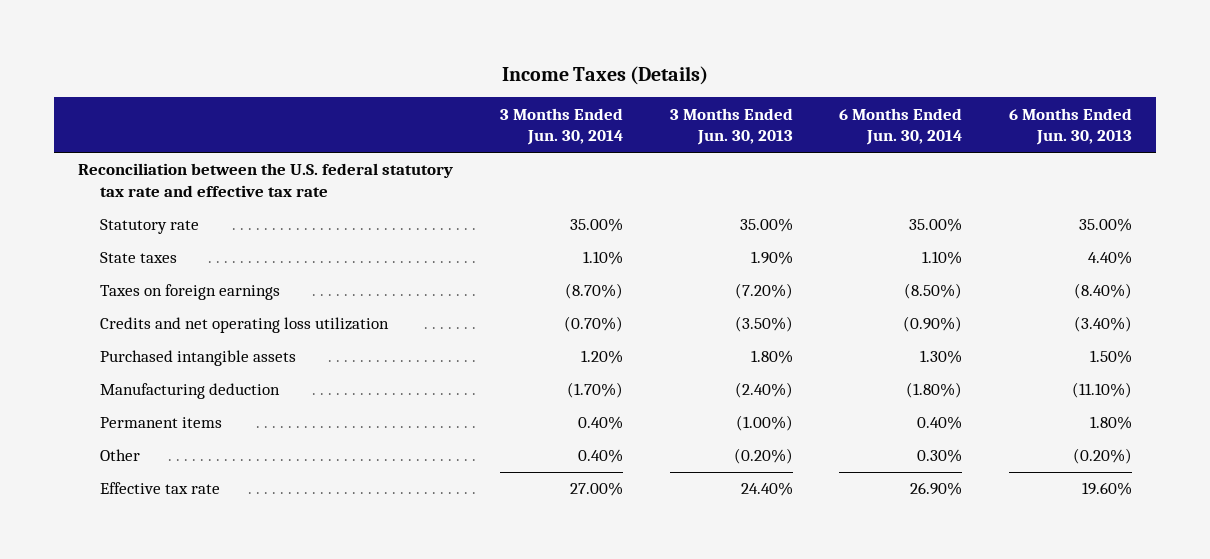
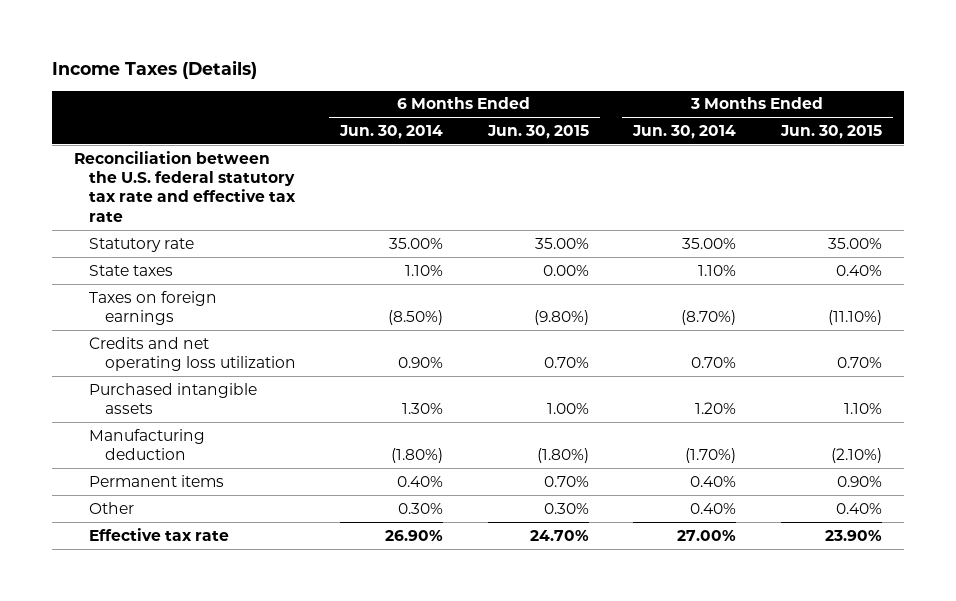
- | 3 Months Ended Jun. 30, 2014 | 3 Months Ended Jun. 30, 2013 | 6 Months Ended Jun. 30, 2014 | 6 Months Ended Jun. 30, 2013
+ | 6 Months Ended Jun. 30, 2014 | 6 Months Ended Jun. 30, 2015 | 3 Months Ended Jun. 30, 2014 | 3 Months Ended Jun. 30, 2015
- Credits and net operating loss utilization | (0.70%) | (3.50%) | (0.90%) | (3.40%)
+ Credits and net operating loss utilization | 0.90% | 0.70% | 0.70% | 0.70%

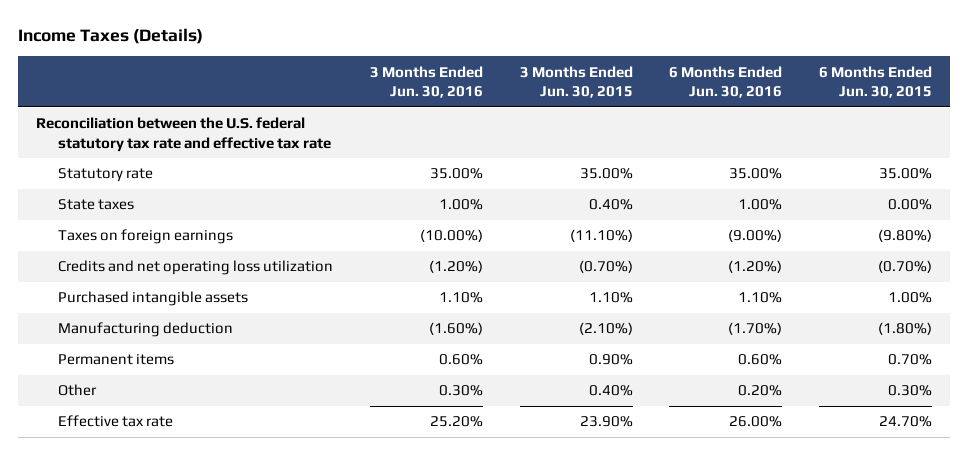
- | 6 Months Ended Jun. 30, 2014 | 6 Months Ended Jun. 30, 2015 | 3 Months Ended Jun. 30, 2014 | 3 Months Ended Jun. 30, 2015
+ | 3 Months Ended Jun. 30, 2016 | 3 Months Ended Jun. 30, 2015 | 6 Months Ended Jun. 30, 2016 | 6 Months Ended Jun. 30, 2015
- Credits and net operating loss utilization | 0.90% | 0.70% | 0.70% | 0.70%
+ Credits and net operating loss utilization | (1.20%) | (0.70%) | (1.20%) | (0.70%)

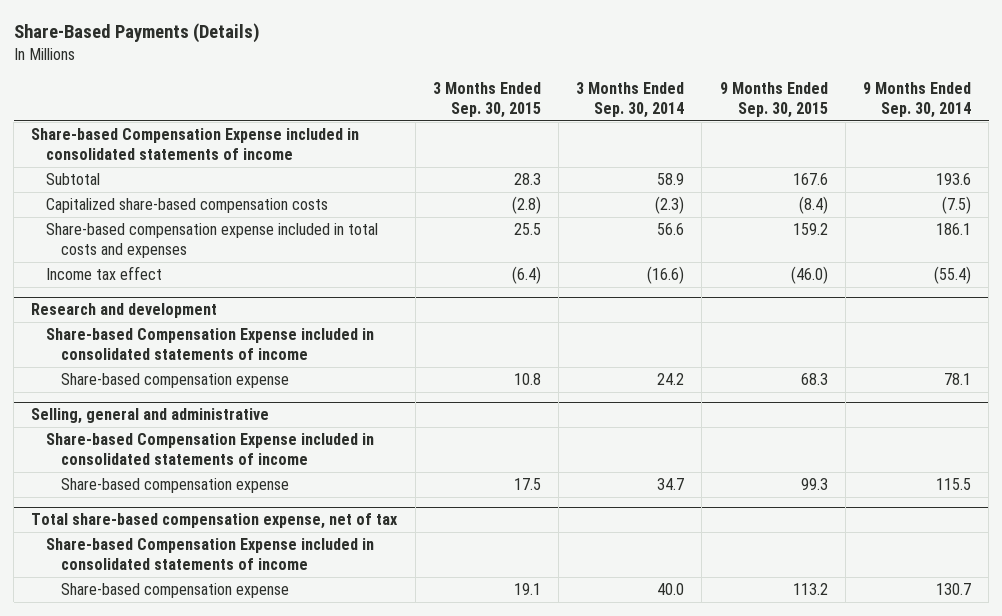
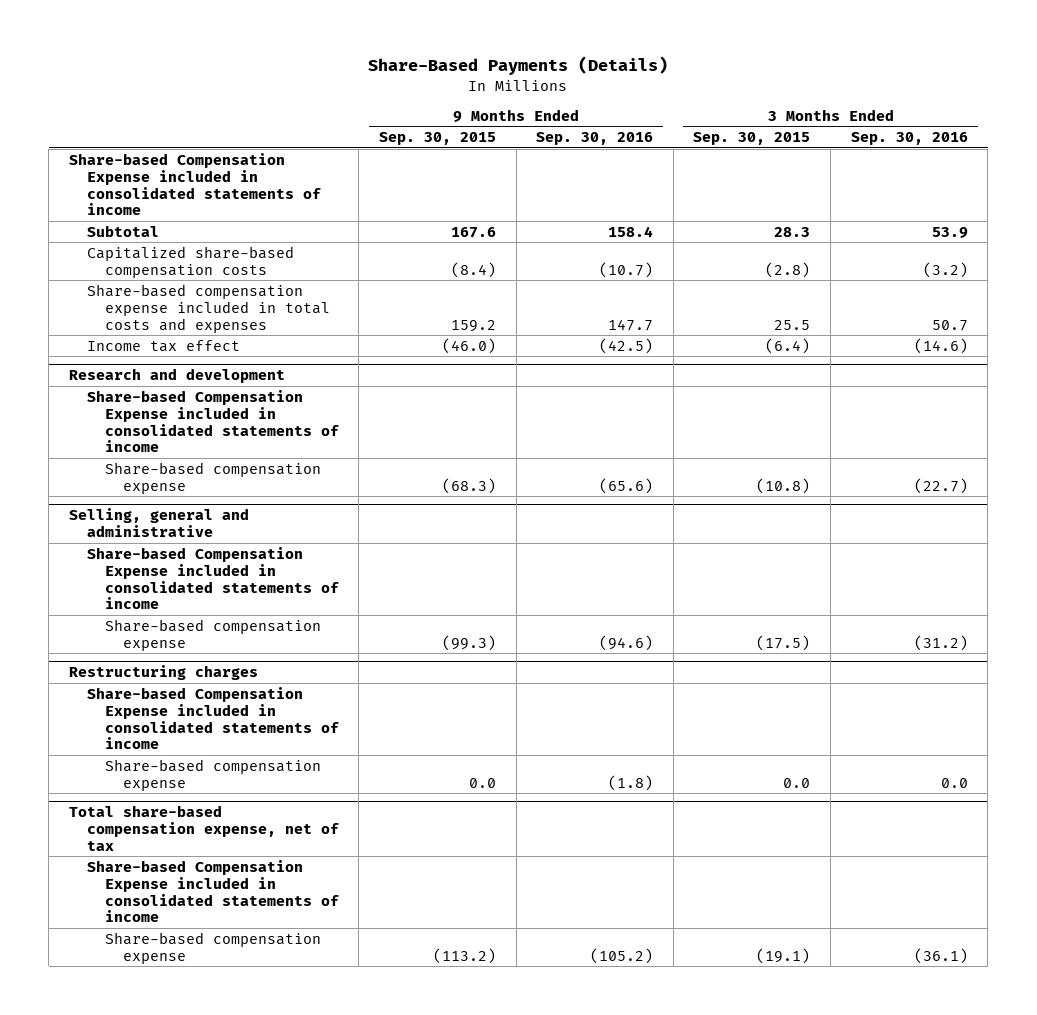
- | 3 Months Ended Sep. 30, 2015 | 3 Months Ended Sep. 30, 2014 | 9 Months Ended Sep. 30, 2015 | 9 Months Ended Sep. 30, 2014
+ | 9 Months Ended Sep. 30, 2015 | 9 Months Ended Sep. 30, 2016 | 3 Months Ended Sep. 30, 2015 | 3 Months Ended Sep. 30, 2016
@ Research and development
- Share-based compensation expense | 10.8 | 24.2 | 68.3 | 78.1
+ Share-based compensation expense | (68.3) | (65.6) | (10.8) | (22.7)
@ Selling, general and administrative
- Share-based compensation expense | 17.5 | 34.7 | 99.3 | 115.5
+ Share-based compensation expense | (99.3) | (94.6) | (17.5) | (31.2)
+ Restructuring charges
+ Share-based Compensation Expense included in consolidated statements of income
+ Share-based compensation expense | 0.0 | (1.8) | 0.0 | 0.0
@ Total share-based compensation expense, net of tax
- Share-based compensation expense | 19.1 | 40.0 | 113.2 | 130.7
+ Share-based compensation expense | (113.2) | (105.2) | (19.1) | (36.1)

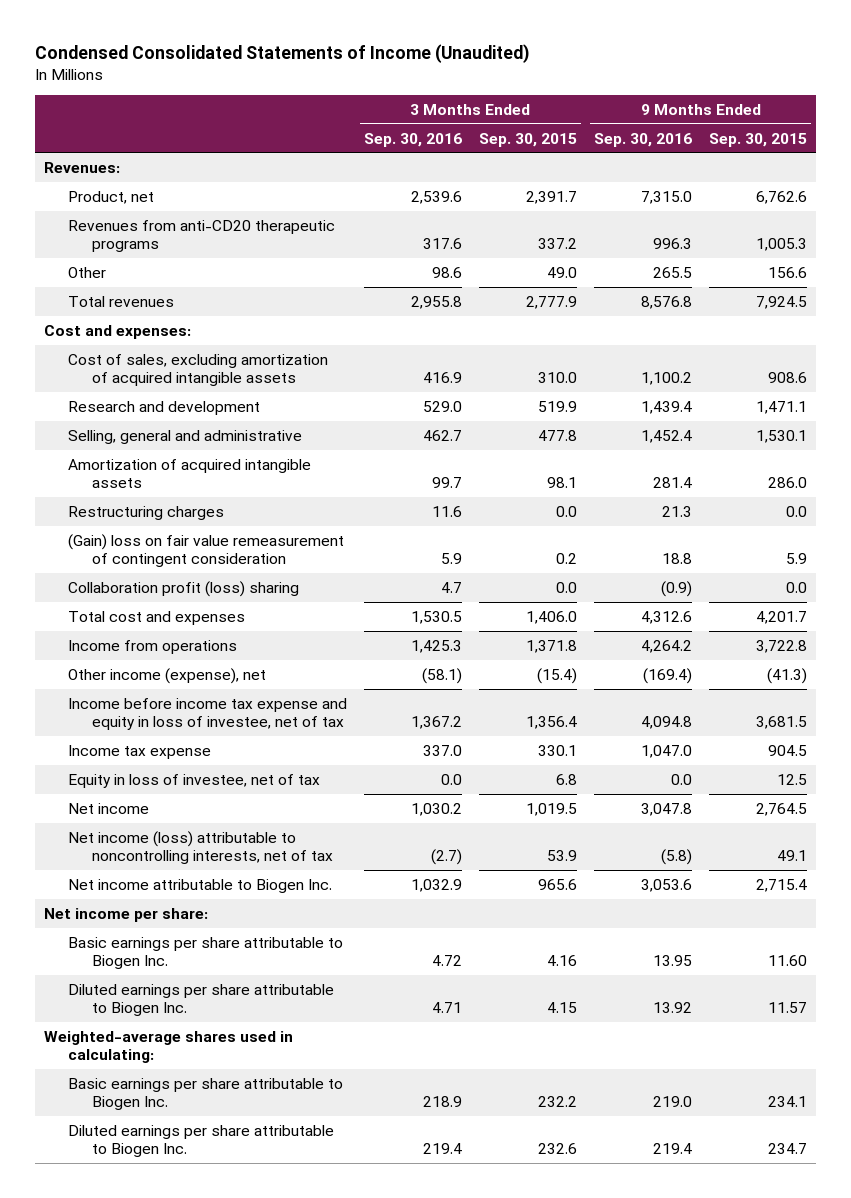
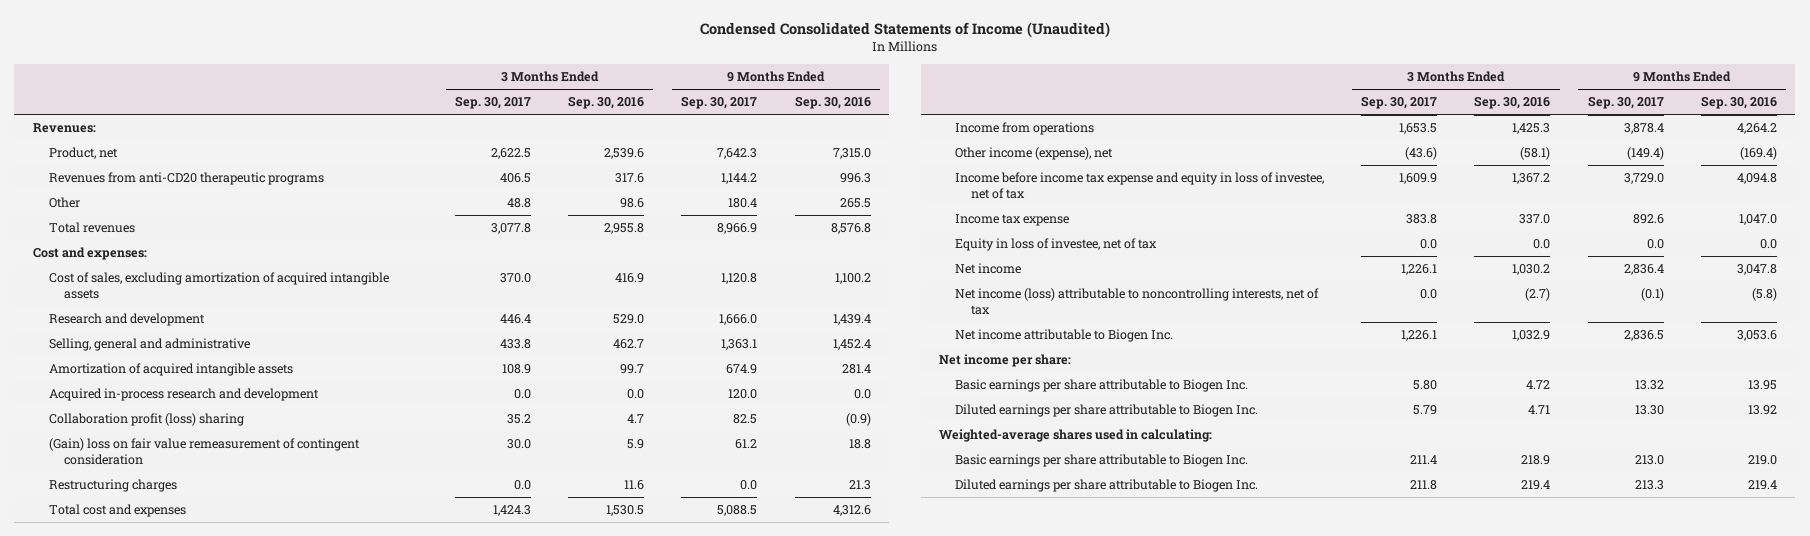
- | 3 Months Ended Sep. 30, 2016 | 3 Months Ended Sep. 30, 2015 | 9 Months Ended Sep. 30, 2016 | 9 Months Ended Sep. 30, 2015
+ | 3 Months Ended Sep. 30, 2017 | 3 Months Ended Sep. 30, 2016 | 9 Months Ended Sep. 30, 2017 | 9 Months Ended Sep. 30, 2016
+ Acquired in-process research and development | 0.0 | 0.0 | 120.0 | 0.0
moved down: (Gain) loss on fair value remeasurement of contingent consideration | 30.0 | 5.9 | 61.2 | 18.8
moved down: Restructuring charges | 0.0 | 11.6 | 0.0 | 21.3

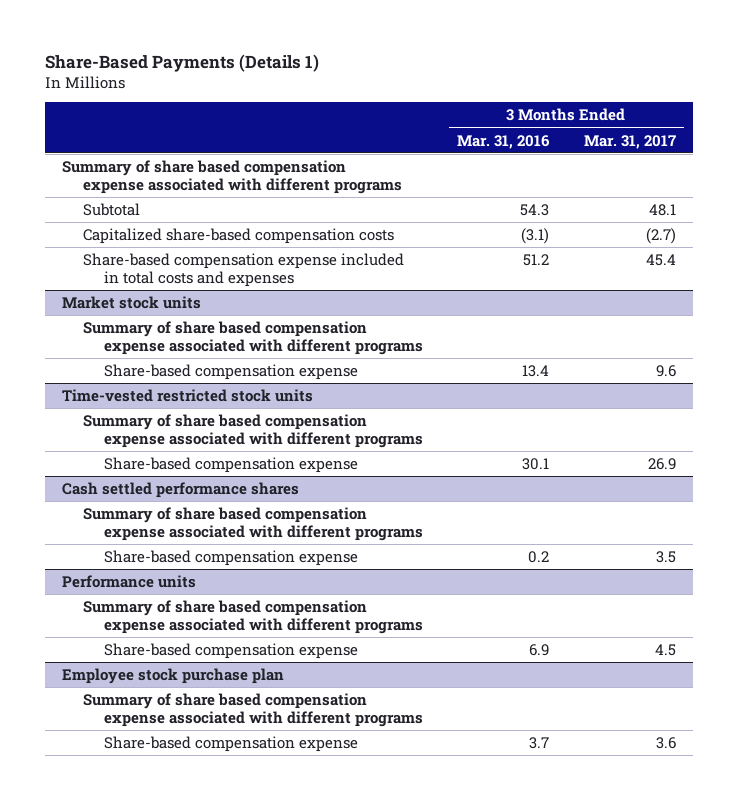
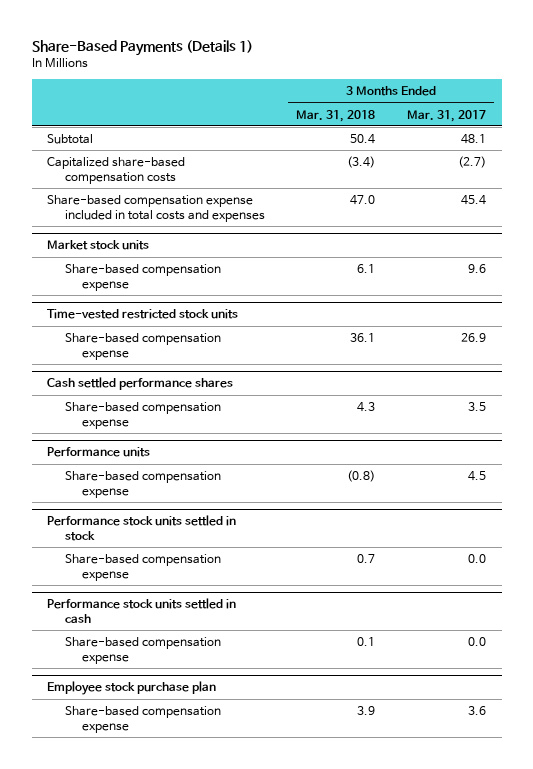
- | 3 Months Ended Mar. 31, 2016 | 3 Months Ended Mar. 31, 2017
+ | 3 Months Ended Mar. 31, 2018 | 3 Months Ended Mar. 31, 2017
- Summary of share based compensation expense associated with different programs
@ Market stock units
- Summary of share based compensation expense associated with different programs
@ Time-vested restricted stock units
- Summary of share based compensation expense associated with different programs
@ Cash settled performance shares
- Summary of share based compensation expense associated with different programs
@ Performance units
- Summary of share based compensation expense associated with different programs
+ Performance stock units settled in stock
+ Share-based compensation expense | 0.7 | 0.0
+ Performance stock units settled in cash
+ Share-based compensation expense | 0.1 | 0.0
@ Employee stock purchase plan
- Summary of share based compensation expense associated with different programs

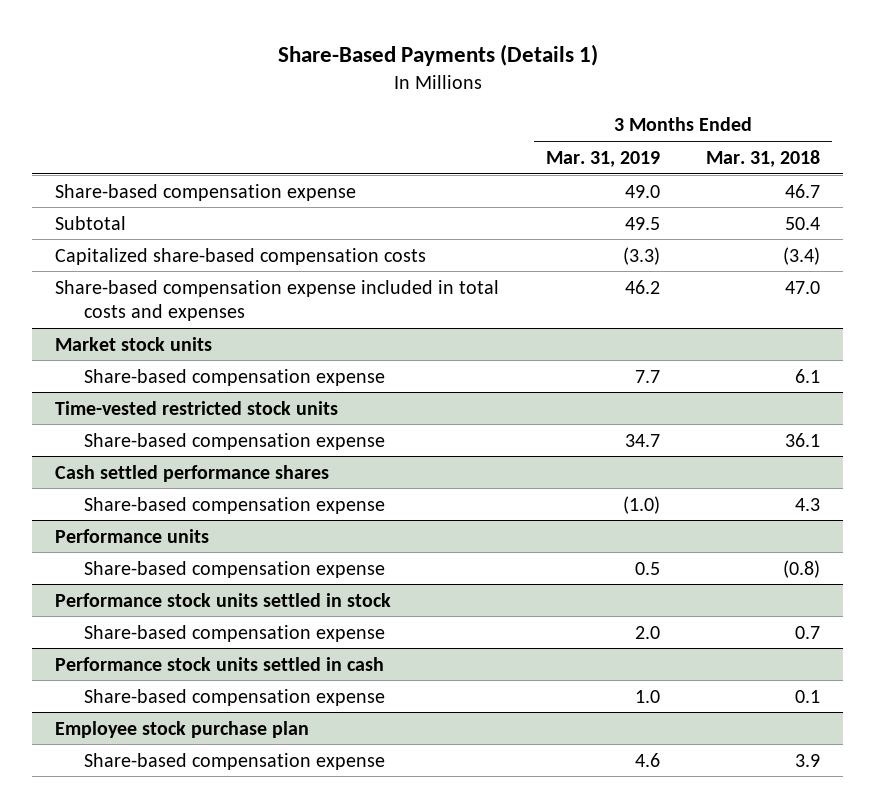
- | 3 Months Ended Mar. 31, 2018 | 3 Months Ended Mar. 31, 2017
+ | 3 Months Ended Mar. 31, 2019 | 3 Months Ended Mar. 31, 2018
+ Share-based compensation expense | 49.0 | 46.7

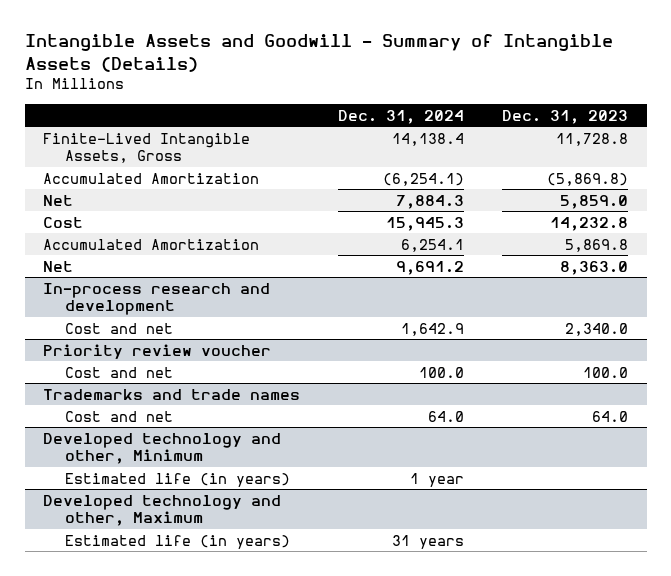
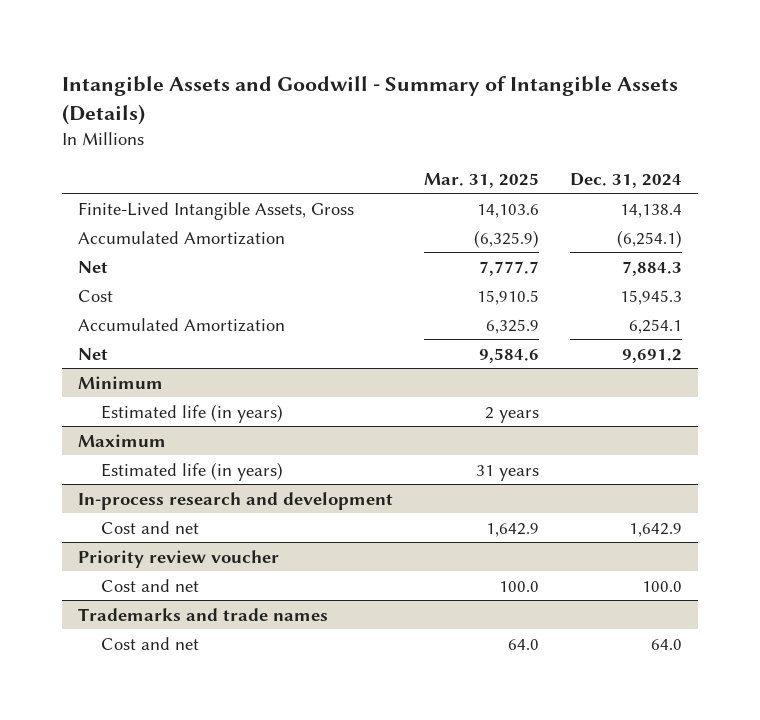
- | Dec. 31, 2024 | Dec. 31, 2023
+ | Mar. 31, 2025 | Dec. 31, 2024
+ Minimum
+ Estimated life (in years) | 2 years |
+ Maximum
+ Estimated life (in years) | 31 years |
- Developed technology and other, Minimum
- Estimated life (in years) | 1 year |
- Developed technology and other, Maximum
- Estimated life (in years) | 31 years |

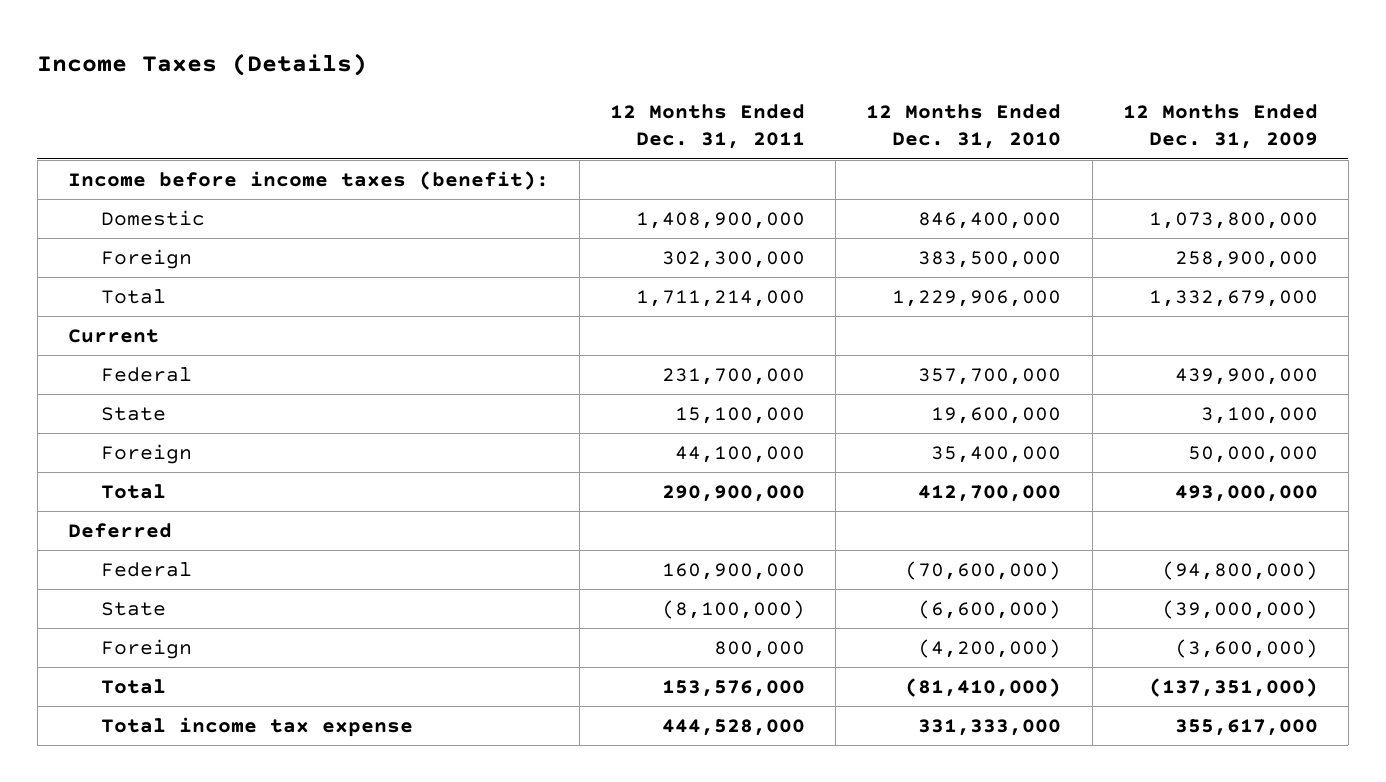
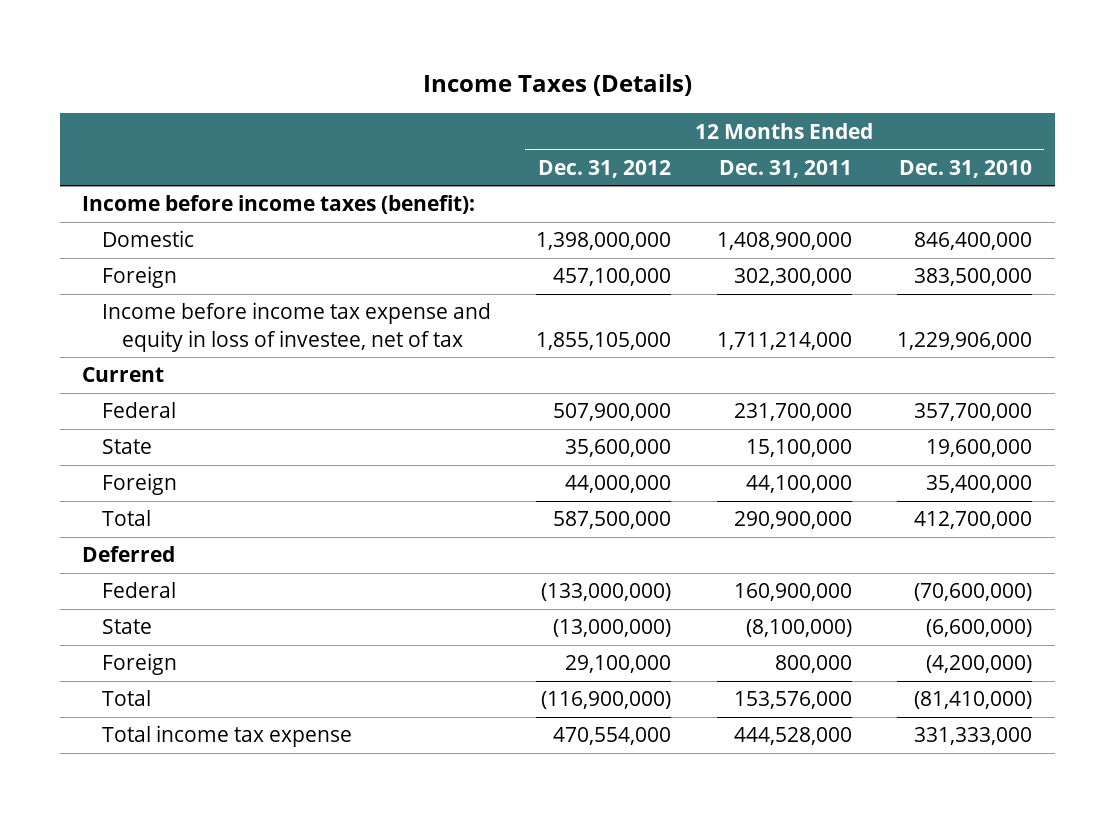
- | 12 Months Ended Dec. 31, 2011 | 12 Months Ended Dec. 31, 2010 | 12 Months Ended Dec. 31, 2009
+ | 12 Months Ended Dec. 31, 2012 | 12 Months Ended Dec. 31, 2011 | 12 Months Ended Dec. 31, 2010
- Total | 1,711,214,000 | 1,229,906,000 | 1,332,679,000
+ Income before income tax expense and equity in loss of investee, net of tax | 1,855,105,000 | 1,711,214,000 | 1,229,906,000

